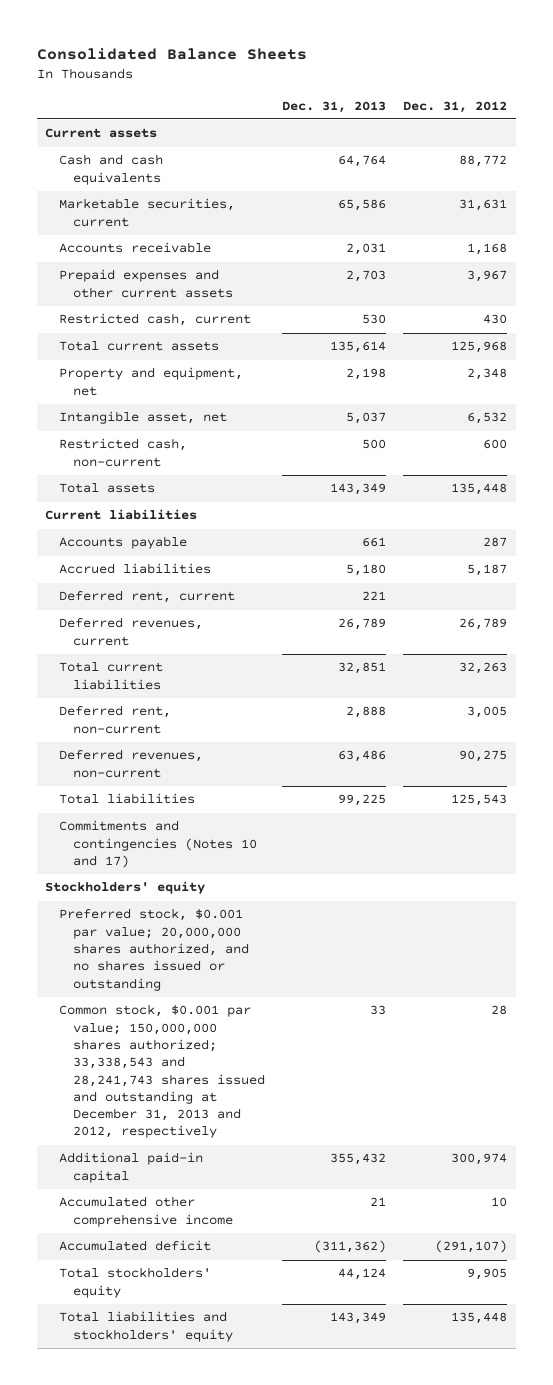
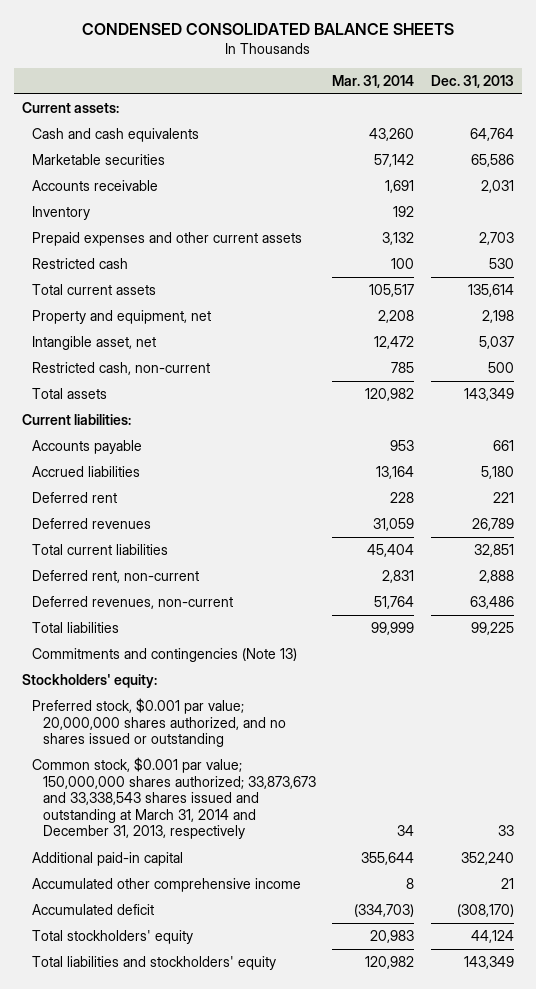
- Consolidated Balance Sheets
+ CONDENSED CONSOLIDATED BALANCE SHEETS
- | Dec. 31, 2013 | Dec. 31, 2012
+ | Mar. 31, 2014 | Dec. 31, 2013
- Current assets
+ Current assets:
- Marketable securities, current | 65,586 | 31,631
+ Marketable securities | 57,142 | 65,586
+ Inventory | 192 |
- Restricted cash, current | 530 | 430
+ Restricted cash | 100 | 530
- Current liabilities
+ Current liabilities:
- Deferred rent, current | 221 |
- Deferred revenues, current | 26,789 | 26,789
+ Deferred rent | 228 | 221
+ Deferred revenues | 31,059 | 26,789
- Commitments and contingencies (Notes 10 and 17)
- Stockholders' equity
+ Commitments and contingencies (Note 13)
+ Stockholders' equity:
- Common stock, $0.001 par value; 150,000,000 shares authorized; 33,338,543 and 28,241,743 shares issued and outstanding at December 31, 2013 and 2012, respectively | 33 | 28
- Additional paid-in capital | 355,432 | 300,974
+ Common stock, $0.001 par value; 150,000,000 shares authorized; 33,873,673 and 33,338,543 shares issued and outstanding at March 31, 2014 and December 31, 2013, respectively | 34 | 33
+ Additional paid-in capital | 355,644 | 352,240
- Accumulated deficit | (311,362) | (291,107)
+ Accumulated deficit | (334,703) | (308,170)

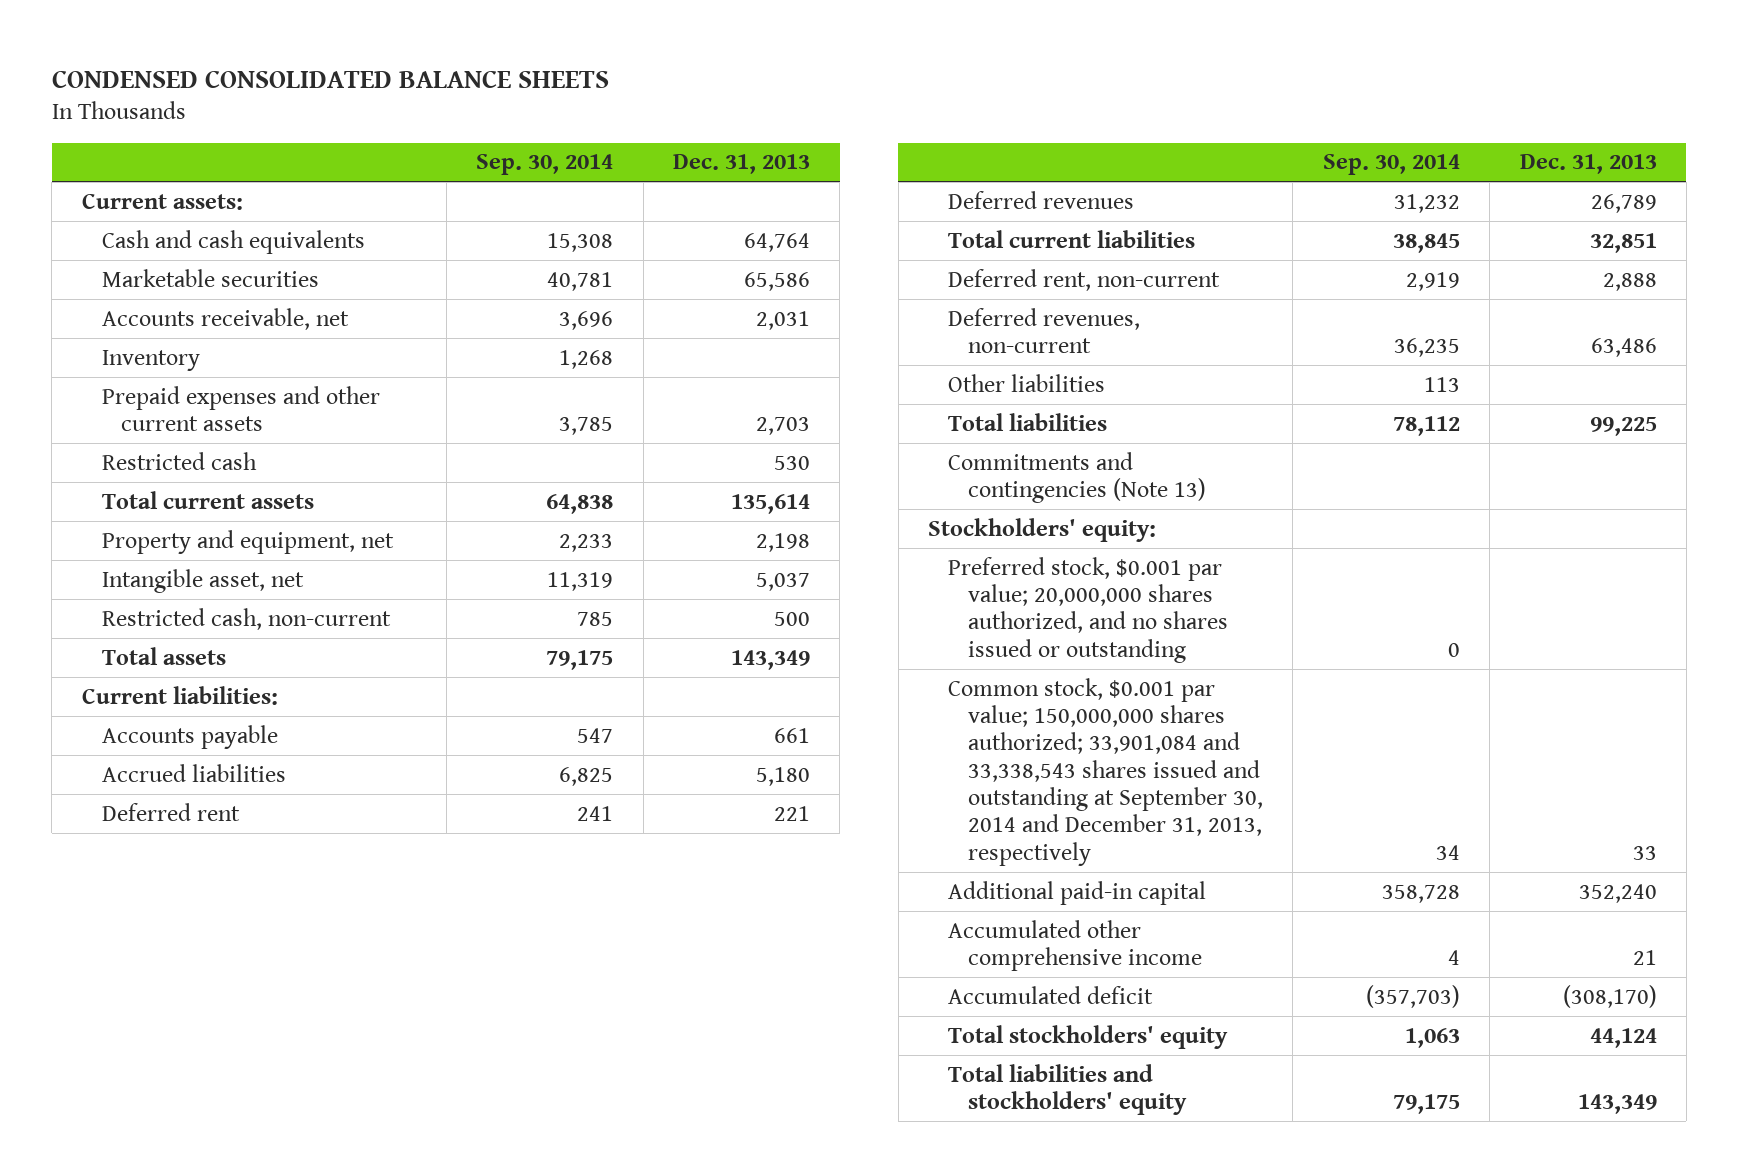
- | Mar. 31, 2014 | Dec. 31, 2013
+ | Sep. 30, 2014 | Dec. 31, 2013
- Accounts receivable | 1,691 | 2,031
+ Accounts receivable, net | 3,696 | 2,031
+ Other liabilities | 113 |
- Common stock, $0.001 par value; 150,000,000 shares authorized; 33,873,673 and 33,338,543 shares issued and outstanding at March 31, 2014 and December 31, 2013, respectively | 34 | 33
+ Common stock, $0.001 par value; 150,000,000 shares authorized; 33,901,084 and 33,338,543 shares issued and outstanding at September 30, 2014 and December 31, 2013, respectively | 34 | 33

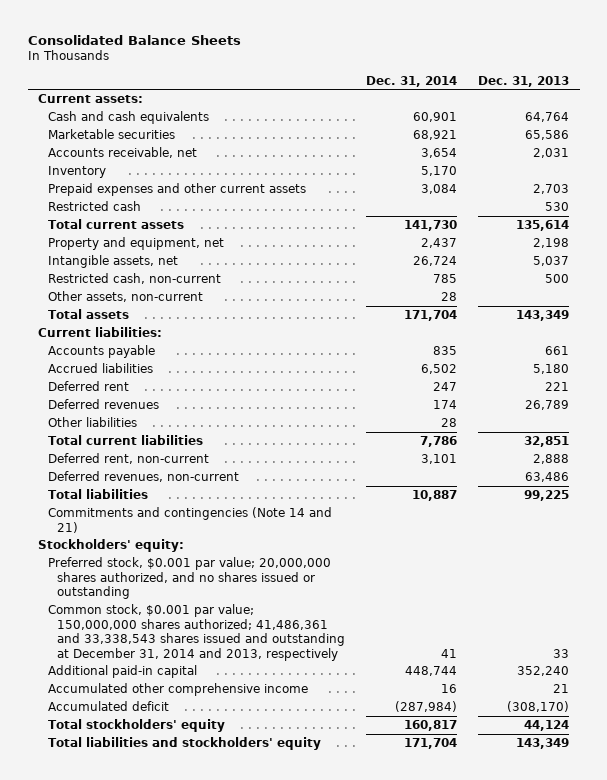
- CONDENSED CONSOLIDATED BALANCE SHEETS
+ Consolidated Balance Sheets
- | Sep. 30, 2014 | Dec. 31, 2013
+ | Dec. 31, 2014 | Dec. 31, 2013
- Intangible asset, net | 11,319 | 5,037
+ Intangible assets, net | 26,724 | 5,037
+ Other assets, non-current | 28 |
moved up: Other liabilities | 28 |
- Commitments and contingencies (Note 13)
+ Commitments and contingencies (Note 14 and 21)
- Common stock, $0.001 par value; 150,000,000 shares authorized; 33,901,084 and 33,338,543 shares issued and outstanding at September 30, 2014 and December 31, 2013, respectively | 34 | 33
+ Common stock, $0.001 par value; 150,000,000 shares authorized; 41,486,361 and 33,338,543 shares issued and outstanding at December 31, 2014 and 2013, respectively | 41 | 33

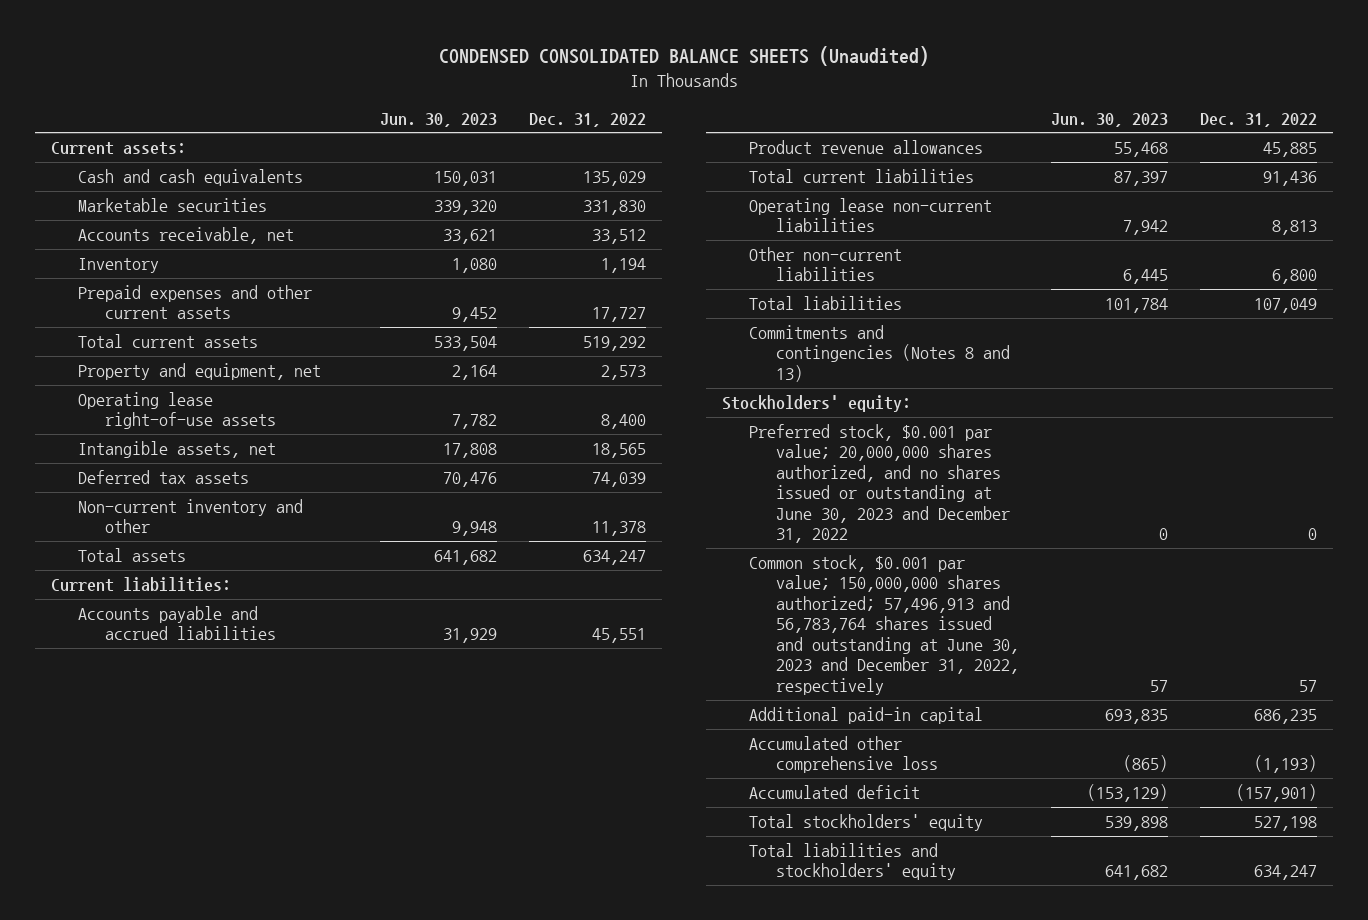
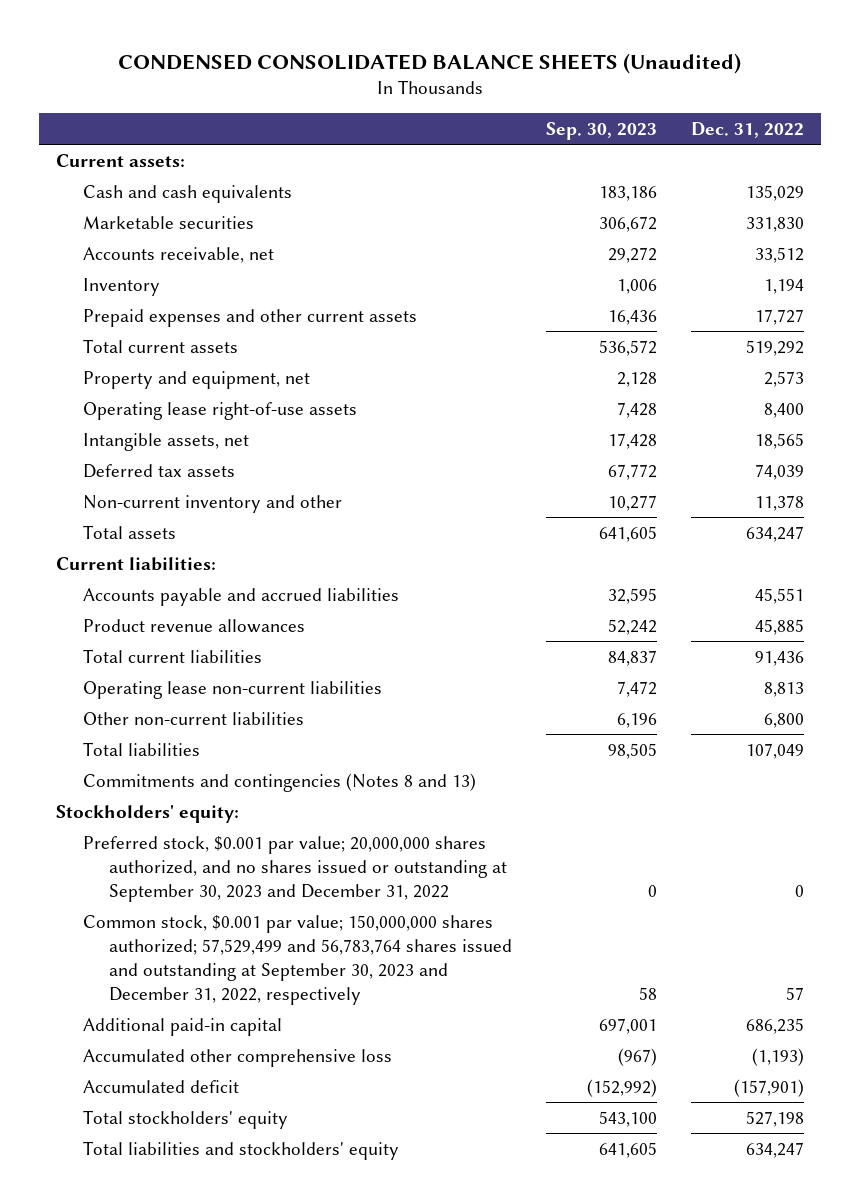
- | Jun. 30, 2023 | Dec. 31, 2022
+ | Sep. 30, 2023 | Dec. 31, 2022
- Preferred stock, $0.001 par value; 20,000,000 shares authorized, and no shares issued or outstanding at June 30, 2023 and December 31, 2022 | 0 | 0
- Common stock, $0.001 par value; 150,000,000 shares authorized; 57,496,913 and 56,783,764 shares issued and outstanding at June 30, 2023 and December 31, 2022, respectively | 57 | 57
+ Preferred stock, $0.001 par value; 20,000,000 shares authorized, and no shares issued or outstanding at September 30, 2023 and December 31, 2022 | 0 | 0
+ Common stock, $0.001 par value; 150,000,000 shares authorized; 57,529,499 and 56,783,764 shares issued and outstanding at September 30, 2023 and December 31, 2022, respectively | 58 | 57

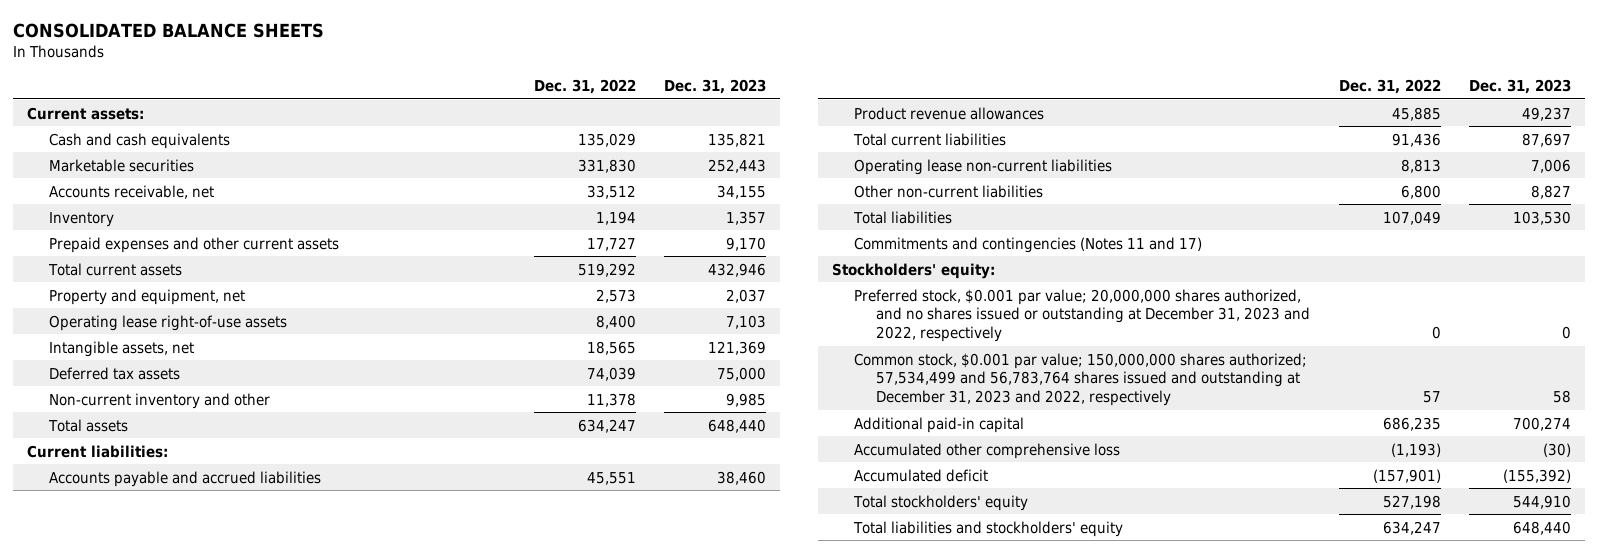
- CONDENSED CONSOLIDATED BALANCE SHEETS (Unaudited)
+ CONSOLIDATED BALANCE SHEETS
- | Sep. 30, 2023 | Dec. 31, 2022
+ | Dec. 31, 2022 | Dec. 31, 2023
- Commitments and contingencies (Notes 8 and 13)
+ Commitments and contingencies (Notes 11 and 17)
- Preferred stock, $0.001 par value; 20,000,000 shares authorized, and no shares issued or outstanding at September 30, 2023 and December 31, 2022 | 0 | 0
- Common stock, $0.001 par value; 150,000,000 shares authorized; 57,529,499 and 56,783,764 shares issued and outstanding at September 30, 2023 and December 31, 2022, respectively | 58 | 57
+ Preferred stock, $0.001 par value; 20,000,000 shares authorized, and no shares issued or outstanding at December 31, 2023 and 2022, respectively | 0 | 0
+ Common stock, $0.001 par value; 150,000,000 shares authorized; 57,534,499 and 56,783,764 shares issued and outstanding at December 31, 2023 and 2022, respectively | 57 | 58

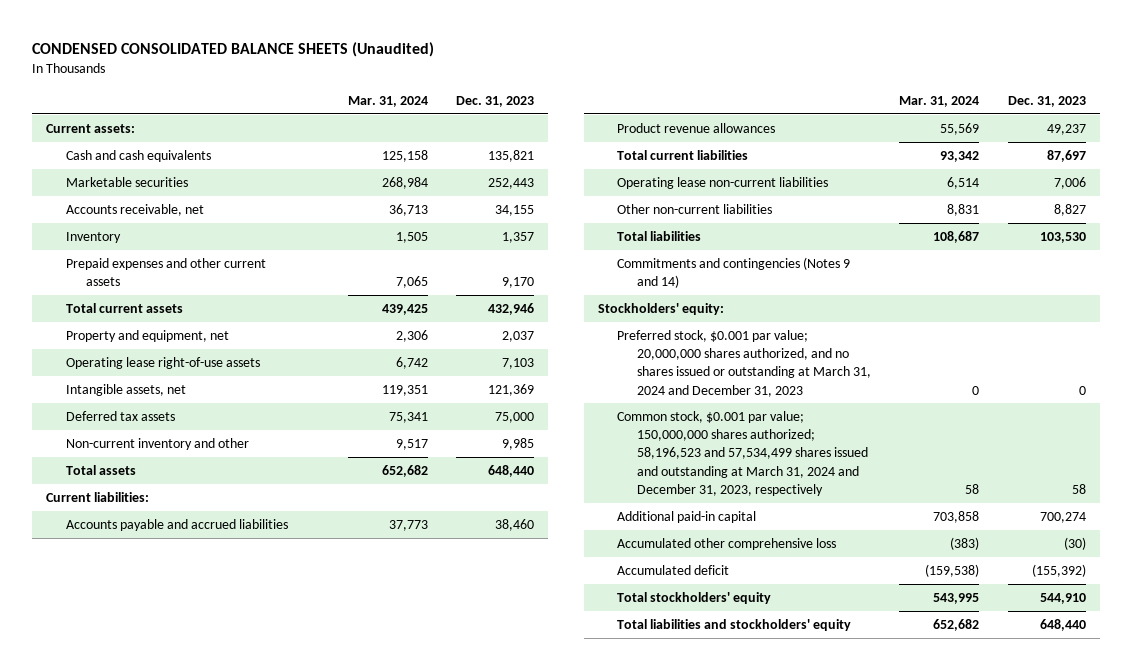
- CONSOLIDATED BALANCE SHEETS
+ CONDENSED CONSOLIDATED BALANCE SHEETS (Unaudited)
- | Dec. 31, 2022 | Dec. 31, 2023
+ | Mar. 31, 2024 | Dec. 31, 2023
- Commitments and contingencies (Notes 11 and 17)
+ Commitments and contingencies (Notes 9 and 14)
- Preferred stock, $0.001 par value; 20,000,000 shares authorized, and no shares issued or outstanding at December 31, 2023 and 2022, respectively | 0 | 0
- Common stock, $0.001 par value; 150,000,000 shares authorized; 57,534,499 and 56,783,764 shares issued and outstanding at December 31, 2023 and 2022, respectively | 57 | 58
+ Preferred stock, $0.001 par value; 20,000,000 shares authorized, and no shares issued or outstanding at March 31, 2024 and December 31, 2023 | 0 | 0
+ Common stock, $0.001 par value; 150,000,000 shares authorized; 58,196,523 and 57,534,499 shares issued and outstanding at March 31, 2024 and December 31, 2023, respectively | 58 | 58

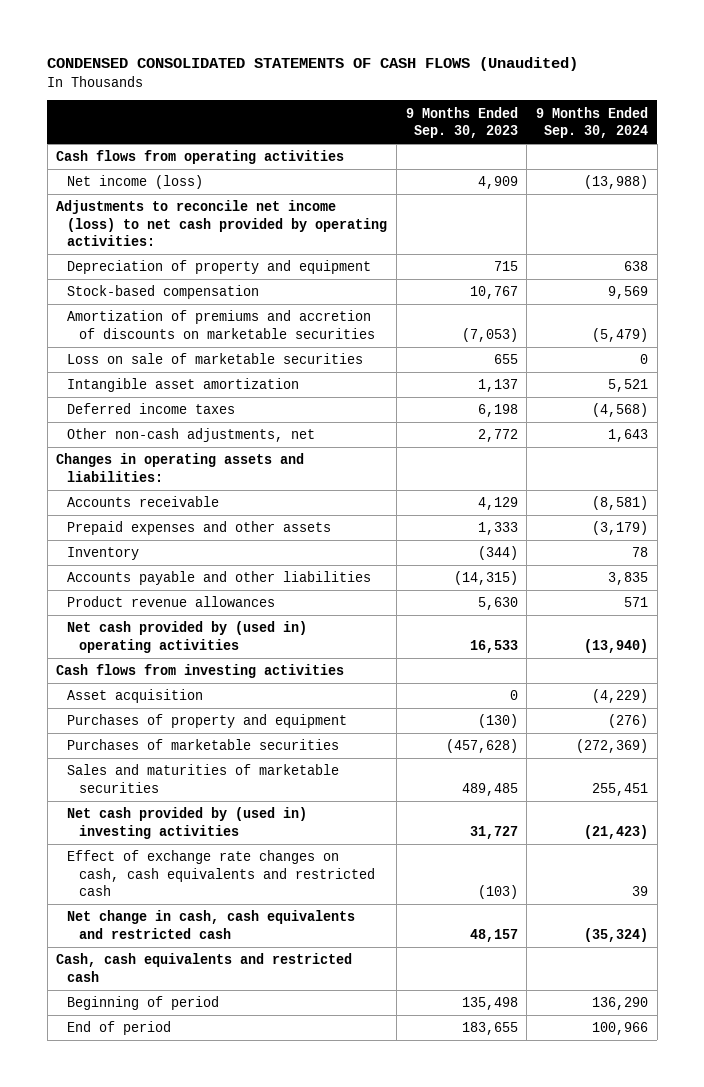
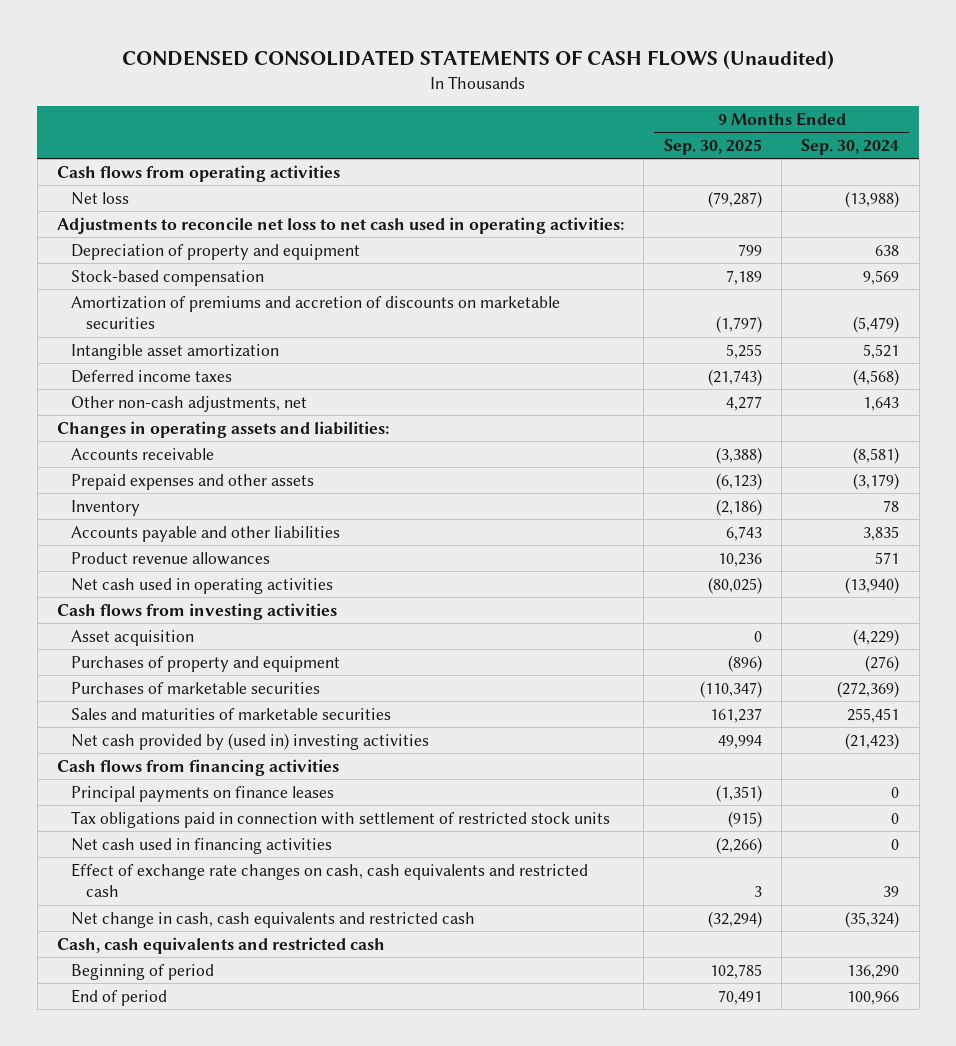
- | 9 Months Ended Sep. 30, 2023 | 9 Months Ended Sep. 30, 2024
+ | 9 Months Ended Sep. 30, 2025 | 9 Months Ended Sep. 30, 2024
- Net income (loss) | 4,909 | (13,988)
- Adjustments to reconcile net income (loss) to net cash provided by operating activities:
+ Net loss | (79,287) | (13,988)
+ Adjustments to reconcile net loss to net cash used in operating activities:
- Loss on sale of marketable securities | 655 | 0
- Net cash provided by (used in) operating activities | 16,533 | (13,940)
+ Net cash used in operating activities | (80,025) | (13,940)
+ Cash flows from financing activities
+ Principal payments on finance leases | (1,351) | 0
+ Tax obligations paid in connection with settlement of restricted stock units | (915) | 0
+ Net cash used in financing activities | (2,266) | 0

